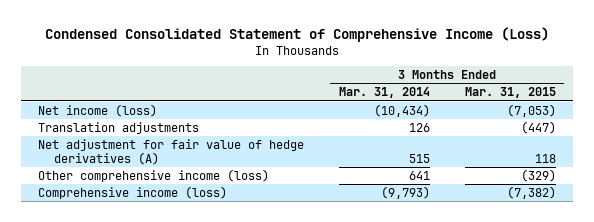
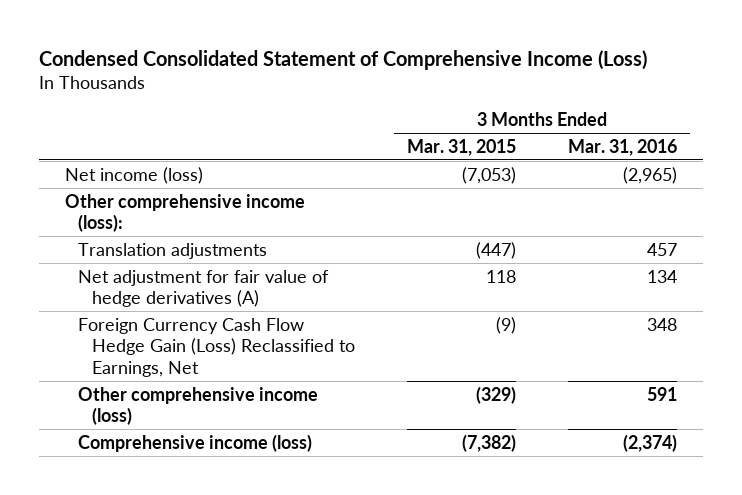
- | 3 Months Ended Mar. 31, 2014 | 3 Months Ended Mar. 31, 2015
+ | 3 Months Ended Mar. 31, 2015 | 3 Months Ended Mar. 31, 2016
+ Other comprehensive income (loss):
+ Foreign Currency Cash Flow Hedge Gain (Loss) Reclassified to Earnings, Net | (9) | 348

